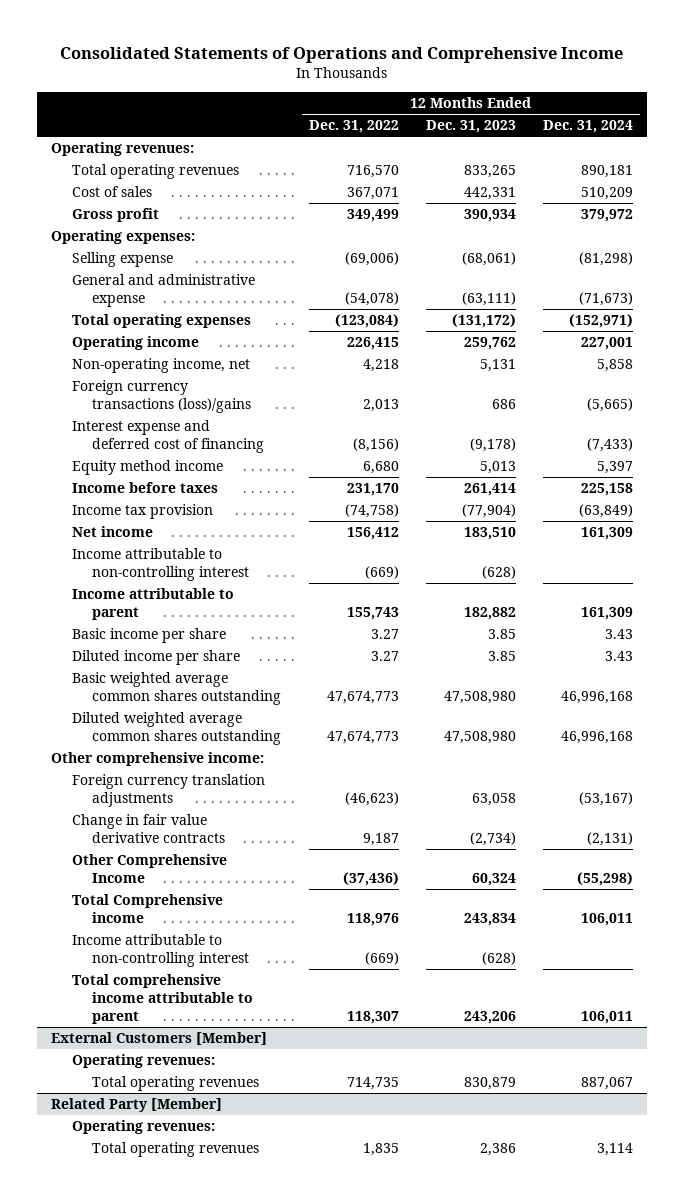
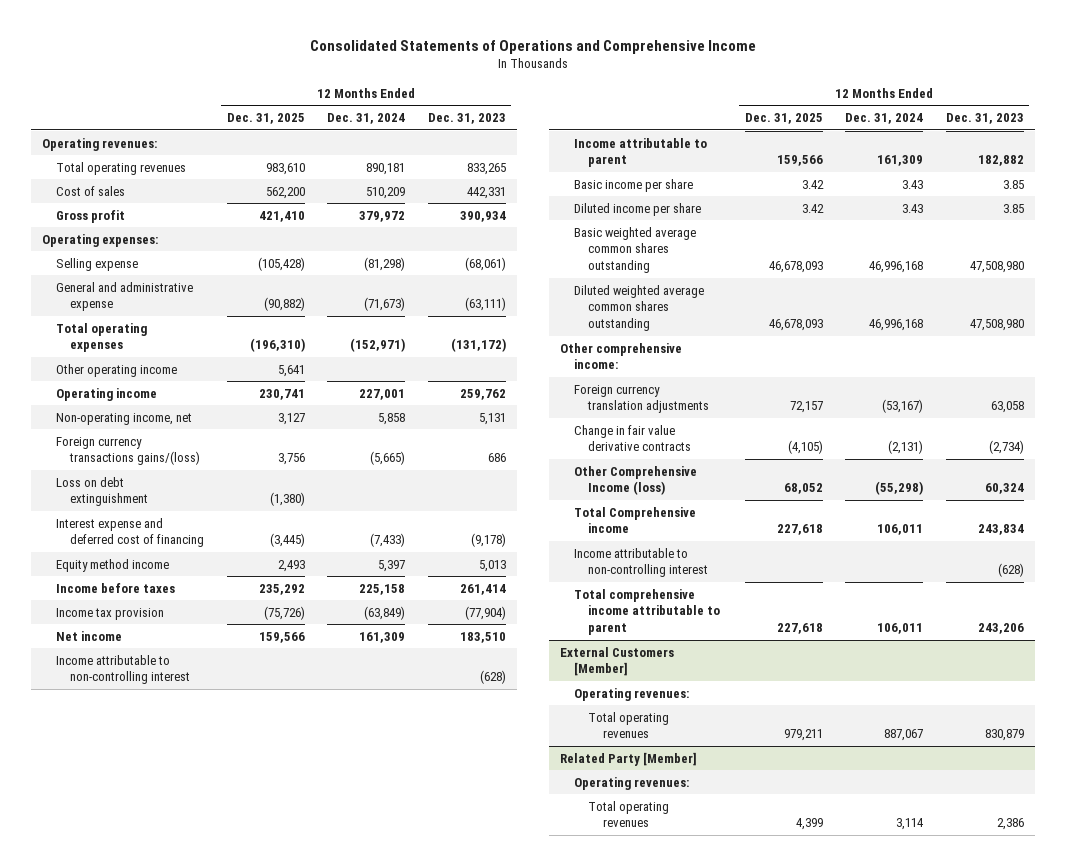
- | 12 Months Ended Dec. 31, 2022 | 12 Months Ended Dec. 31, 2023 | 12 Months Ended Dec. 31, 2024
+ | 12 Months Ended Dec. 31, 2025 | 12 Months Ended Dec. 31, 2024 | 12 Months Ended Dec. 31, 2023
+ Other operating income | 5,641 | |
- Foreign currency transactions (loss)/gains | 2,013 | 686 | (5,665)
+ Foreign currency transactions gains/(loss) | 3,756 | (5,665) | 686
+ Loss on debt extinguishment | (1,380) | |
- Other Comprehensive Income | (37,436) | 60,324 | (55,298)
+ Other Comprehensive Income (loss) | 68,052 | (55,298) | 60,324

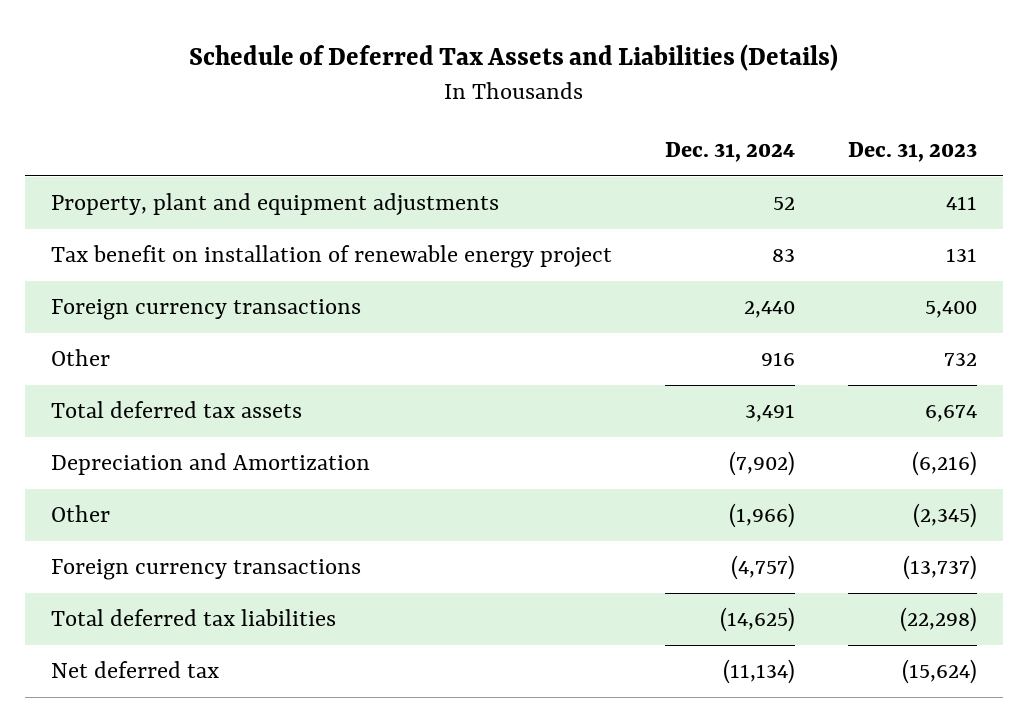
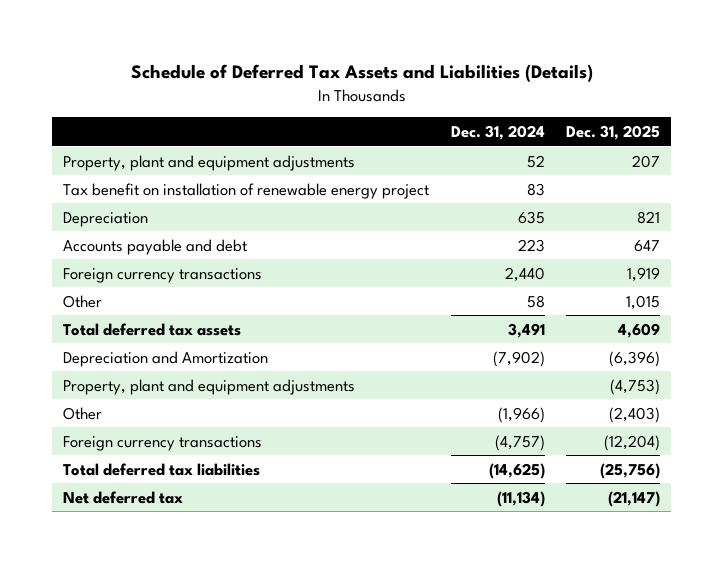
- | Dec. 31, 2024 | Dec. 31, 2023
+ | Dec. 31, 2024 | Dec. 31, 2025
+ Depreciation | 635 | 821
+ Accounts payable and debt | 223 | 647
- Other | 916 | 732
+ Other | 58 | 1,015
+ Property, plant and equipment adjustments | | (4,753)

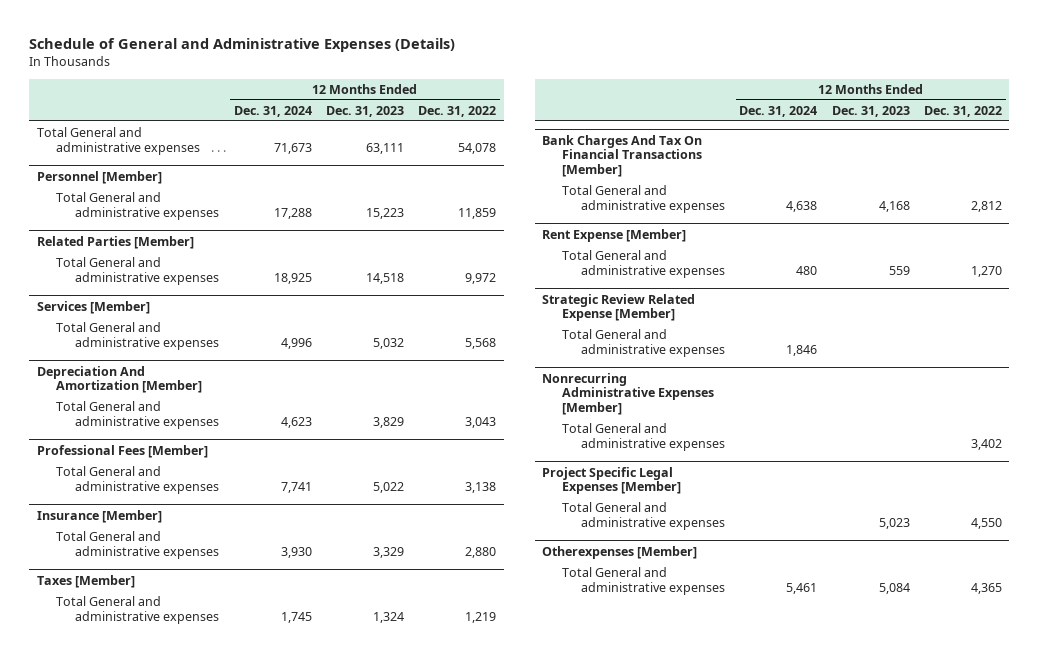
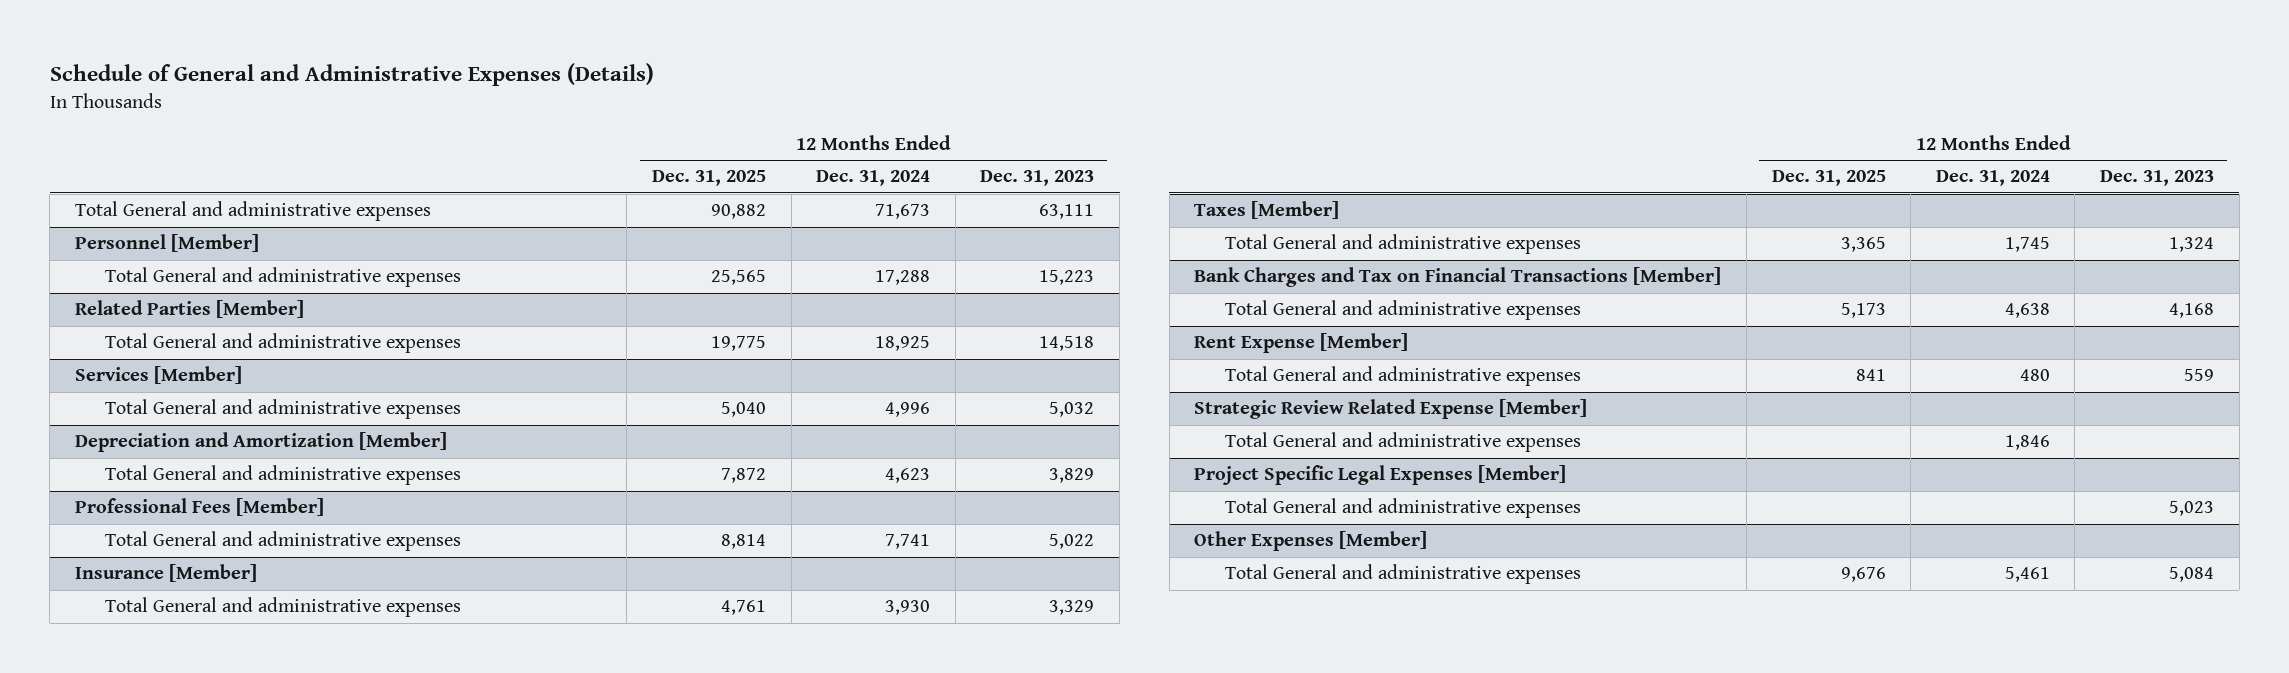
- | 12 Months Ended Dec. 31, 2024 | 12 Months Ended Dec. 31, 2023 | 12 Months Ended Dec. 31, 2022
+ | 12 Months Ended Dec. 31, 2025 | 12 Months Ended Dec. 31, 2024 | 12 Months Ended Dec. 31, 2023
- Depreciation And Amortization [Member]
+ Depreciation and Amortization [Member]
- Bank Charges And Tax On Financial Transactions [Member]
+ Bank Charges and Tax on Financial Transactions [Member]
- Nonrecurring Administrative Expenses [Member]
- Total General and administrative expenses | | | 3,402
- Otherexpenses [Member]
+ Other Expenses [Member]

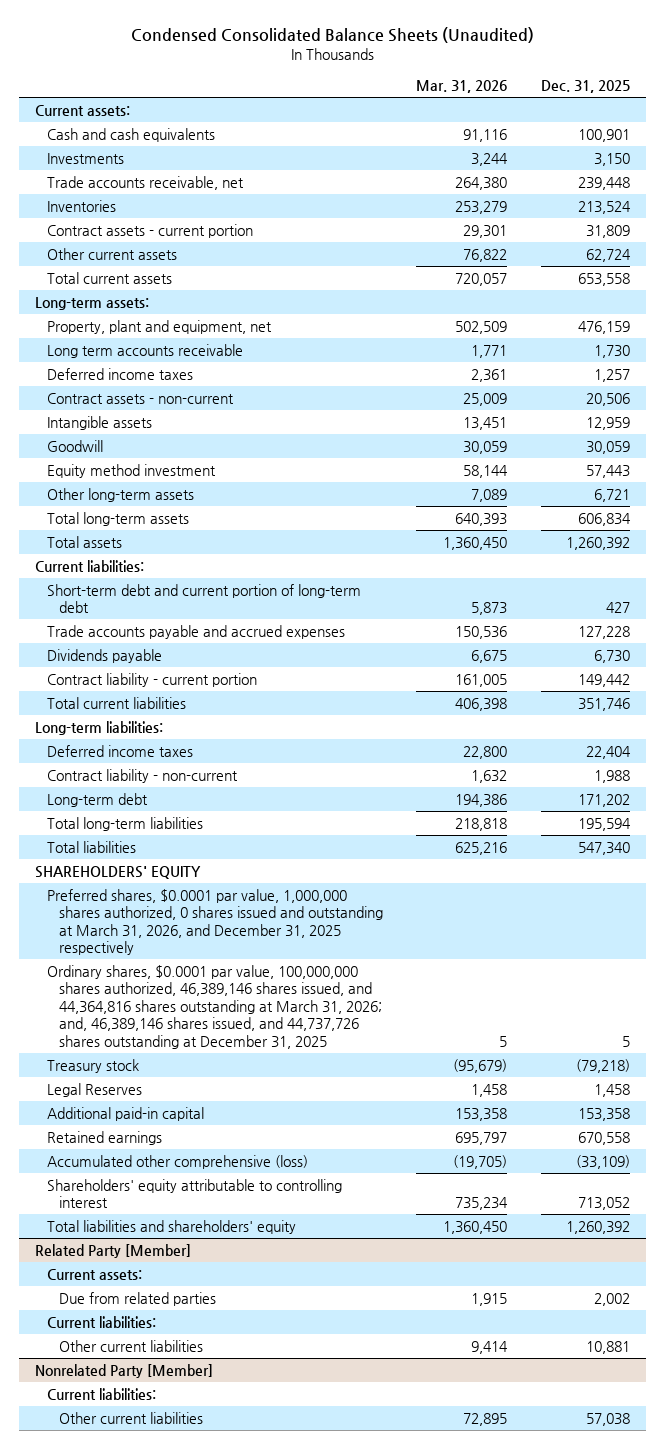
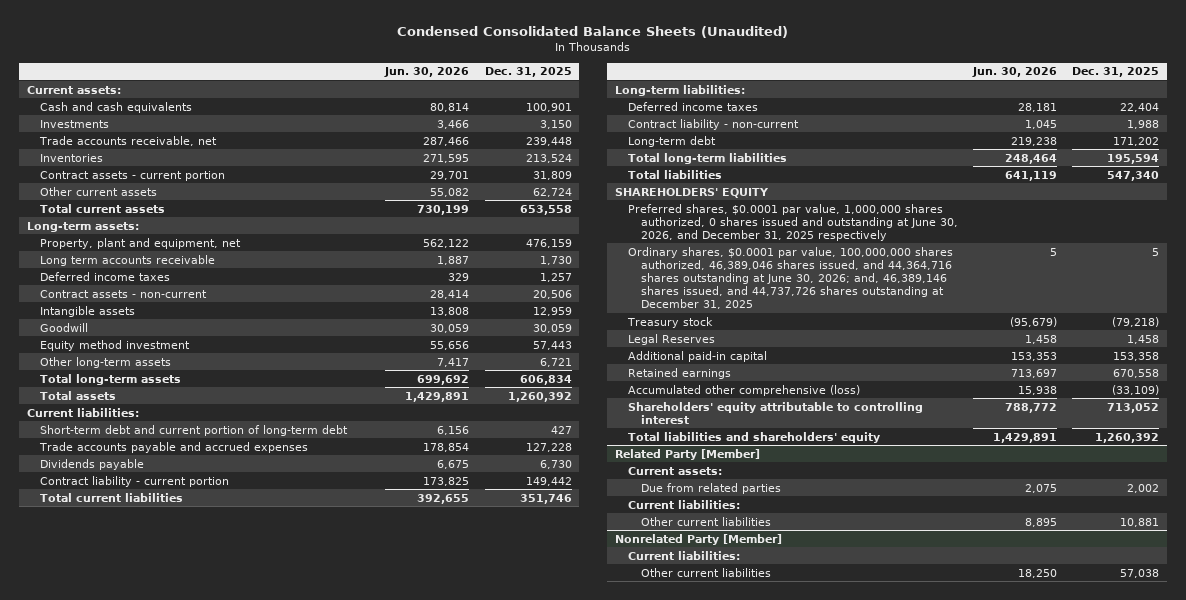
- | Mar. 31, 2026 | Dec. 31, 2025
+ | Jun. 30, 2026 | Dec. 31, 2025
- Preferred shares, $0.0001 par value, 1,000,000 shares authorized, 0 shares issued and outstanding at March 31, 2026, and December 31, 2025 respectively
- Ordinary shares, $0.0001 par value, 100,000,000 shares authorized, 46,389,146 shares issued, and 44,364,816 shares outstanding at March 31, 2026; and, 46,389,146 shares issued, and 44,737,726 shares outstanding at December 31, 2025 | 5 | 5
+ Preferred shares, $0.0001 par value, 1,000,000 shares authorized, 0 shares issued and outstanding at June 30, 2026, and December 31, 2025 respectively
+ Ordinary shares, $0.0001 par value, 100,000,000 shares authorized, 46,389,046 shares issued, and 44,364,716 shares outstanding at June 30, 2026; and, 46,389,146 shares issued, and 44,737,726 shares outstanding at December 31, 2025 | 5 | 5

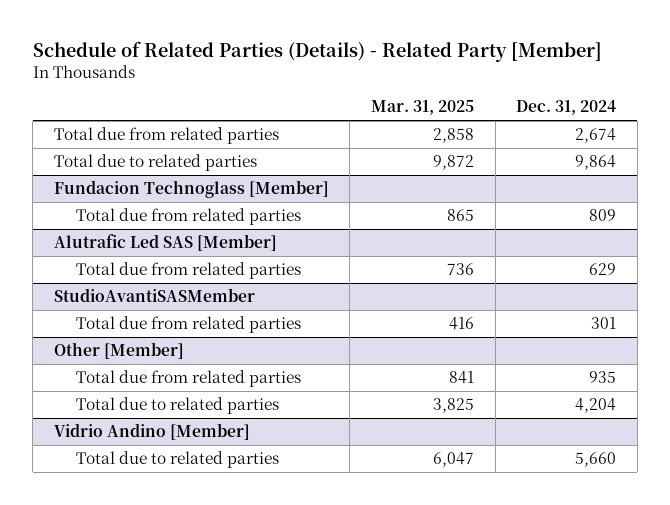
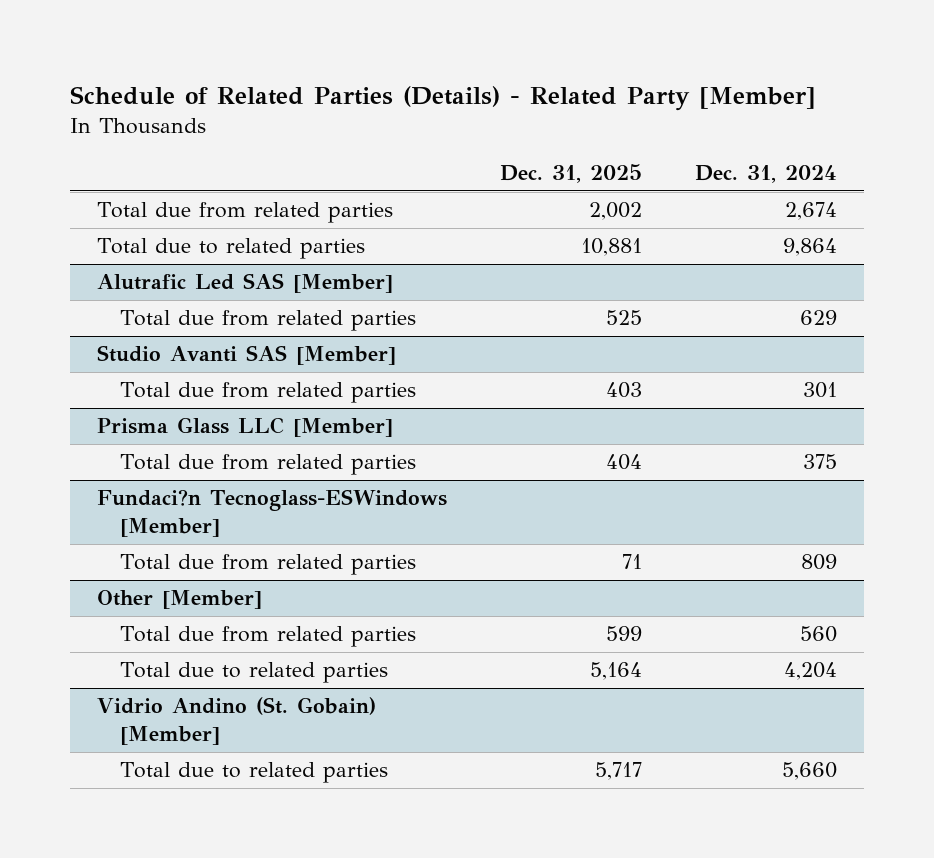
- | Mar. 31, 2025 | Dec. 31, 2024
+ | Dec. 31, 2025 | Dec. 31, 2024
- Fundacion Technoglass [Member]
- Total due from related parties | 865 | 809
- StudioAvantiSASMember
+ Studio Avanti SAS [Member]
+ Prisma Glass LLC [Member]
+ Total due from related parties | 404 | 375
+ Fundaci?n Tecnoglass-ESWindows [Member]
+ Total due from related parties | 71 | 809
@ Other [Member]
- Total due from related parties | 841 | 935
+ Total due from related parties | 599 | 560
- Vidrio Andino [Member]
+ Vidrio Andino (St. Gobain) [Member]

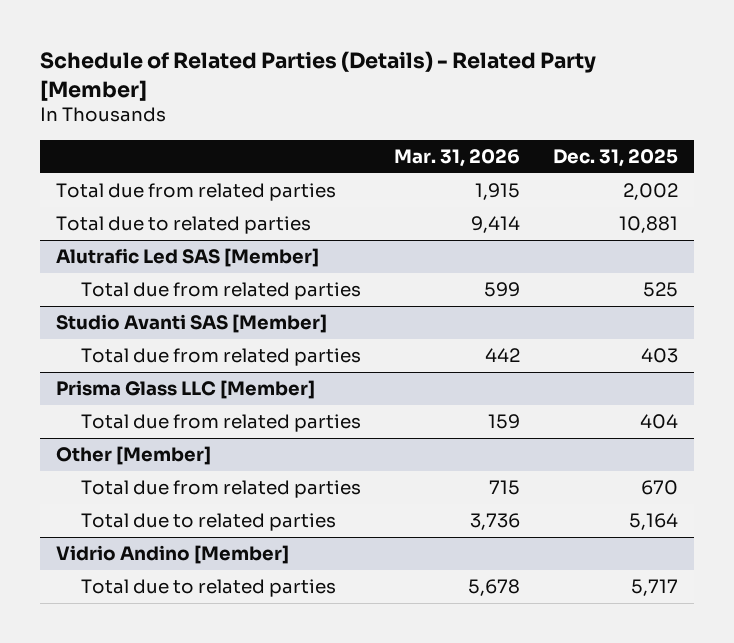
- | Dec. 31, 2025 | Dec. 31, 2024
+ | Mar. 31, 2026 | Dec. 31, 2025
- Fundaci?n Tecnoglass-ESWindows [Member]
- Total due from related parties | 71 | 809
@ Other [Member]
- Total due from related parties | 599 | 560
+ Total due from related parties | 715 | 670
- Vidrio Andino (St. Gobain) [Member]
+ Vidrio Andino [Member]

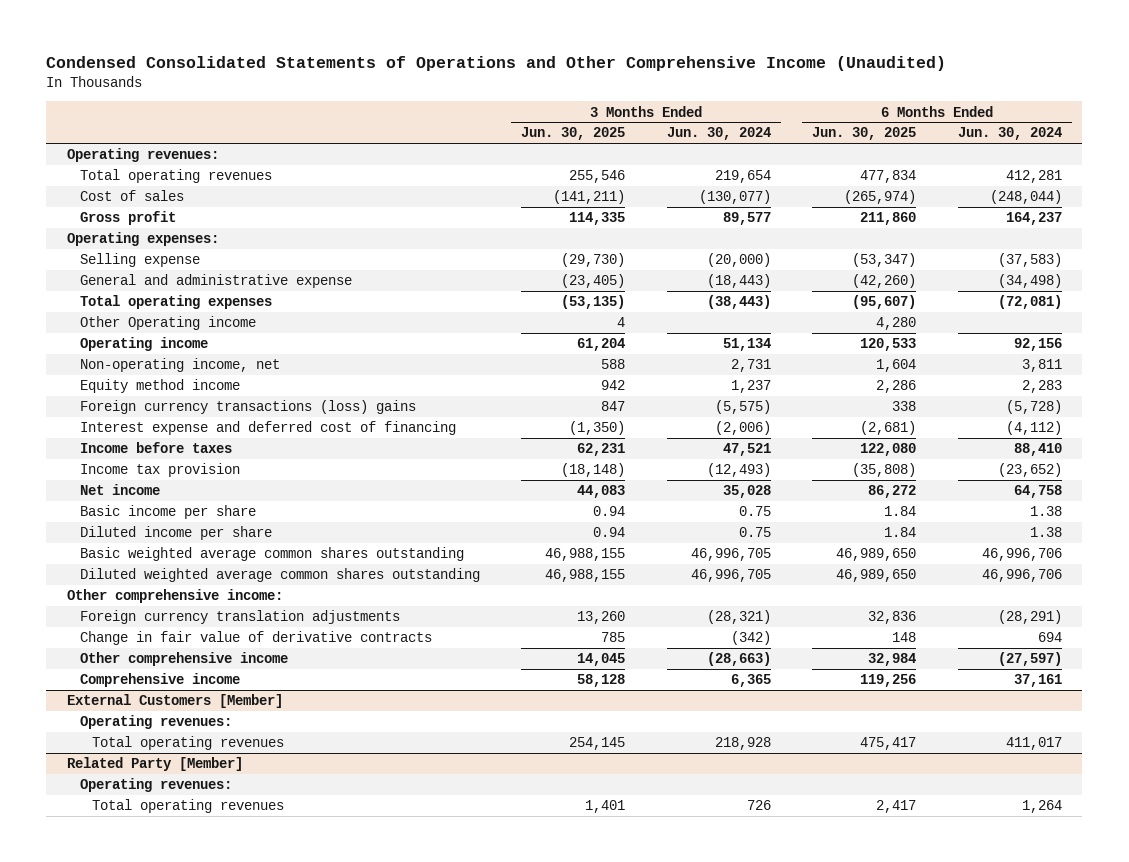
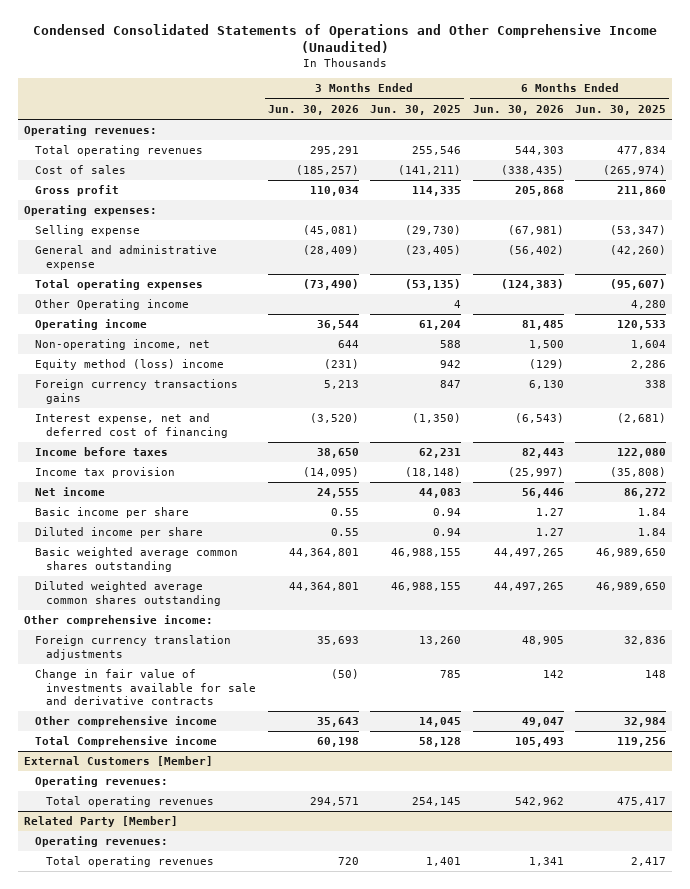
- | 3 Months Ended Jun. 30, 2025 | 3 Months Ended Jun. 30, 2024 | 6 Months Ended Jun. 30, 2025 | 6 Months Ended Jun. 30, 2024
+ | 3 Months Ended Jun. 30, 2026 | 3 Months Ended Jun. 30, 2025 | 6 Months Ended Jun. 30, 2026 | 6 Months Ended Jun. 30, 2025
- Equity method income | 942 | 1,237 | 2,286 | 2,283
- Foreign currency transactions (loss) gains | 847 | (5,575) | 338 | (5,728)
- Interest expense and deferred cost of financing | (1,350) | (2,006) | (2,681) | (4,112)
+ Equity method (loss) income | (231) | 942 | (129) | 2,286
+ Foreign currency transactions gains | 5,213 | 847 | 6,130 | 338
+ Interest expense, net and deferred cost of financing | (3,520) | (1,350) | (6,543) | (2,681)
- Change in fair value of derivative contracts | 785 | (342) | 148 | 694
+ Change in fair value of investments available for sale and derivative contracts | (50) | 785 | 142 | 148
- Comprehensive income | 58,128 | 6,365 | 119,256 | 37,161
+ Total Comprehensive income | 60,198 | 58,128 | 105,493 | 119,256

